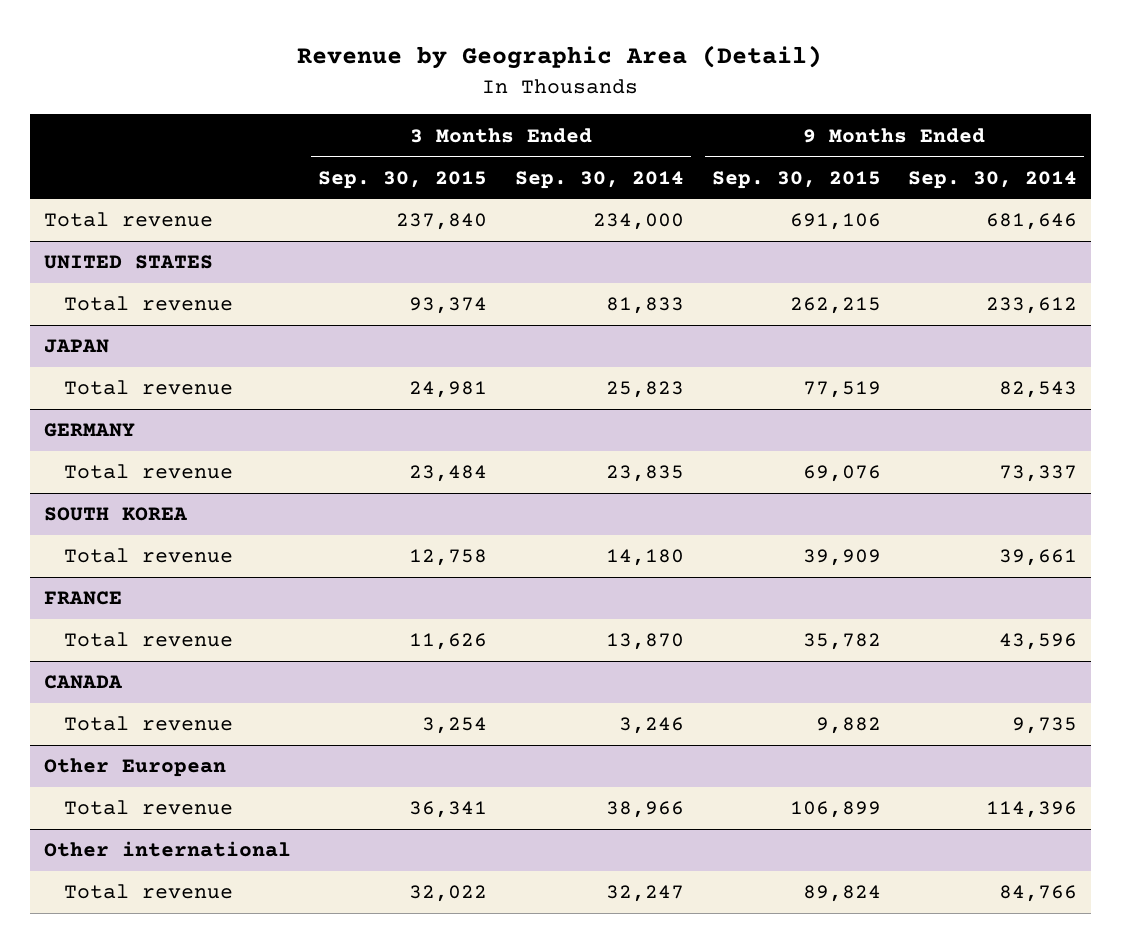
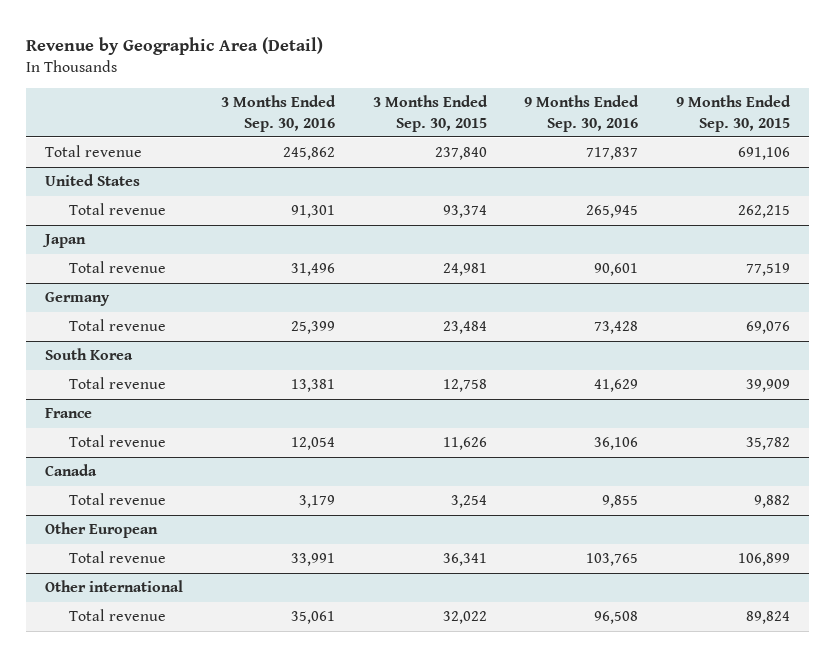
- | 3 Months Ended Sep. 30, 2015 | 3 Months Ended Sep. 30, 2014 | 9 Months Ended Sep. 30, 2015 | 9 Months Ended Sep. 30, 2014
+ | 3 Months Ended Sep. 30, 2016 | 3 Months Ended Sep. 30, 2015 | 9 Months Ended Sep. 30, 2016 | 9 Months Ended Sep. 30, 2015
- UNITED STATES
+ United States
- JAPAN
+ Japan
- GERMANY
+ Germany
- SOUTH KOREA
+ South Korea
- FRANCE
+ France
- CANADA
+ Canada

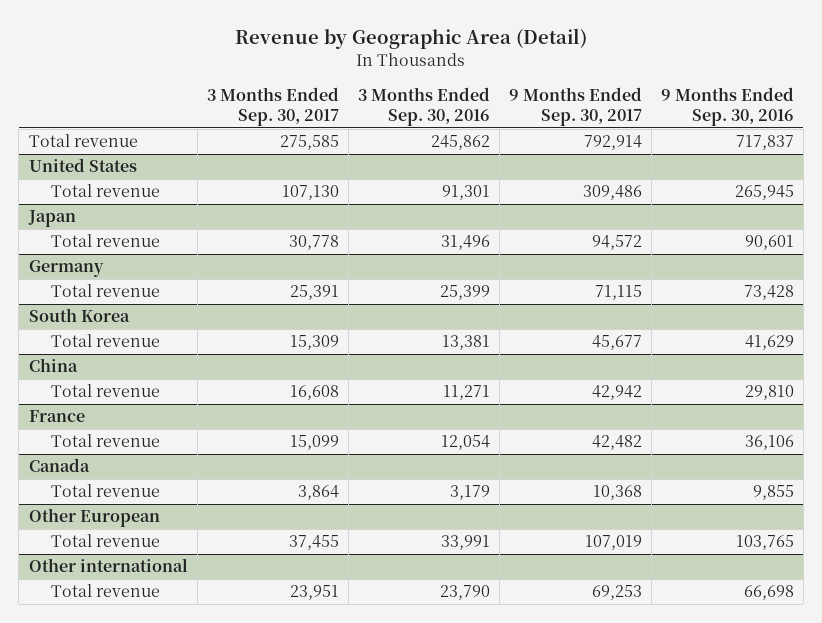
- | 3 Months Ended Sep. 30, 2016 | 3 Months Ended Sep. 30, 2015 | 9 Months Ended Sep. 30, 2016 | 9 Months Ended Sep. 30, 2015
+ | 3 Months Ended Sep. 30, 2017 | 3 Months Ended Sep. 30, 2016 | 9 Months Ended Sep. 30, 2017 | 9 Months Ended Sep. 30, 2016
+ China
+ Total revenue | 16,608 | 11,271 | 42,942 | 29,810
@ Other international
- Total revenue | 35,061 | 32,022 | 96,508 | 89,824
+ Total revenue | 23,951 | 23,790 | 69,253 | 66,698

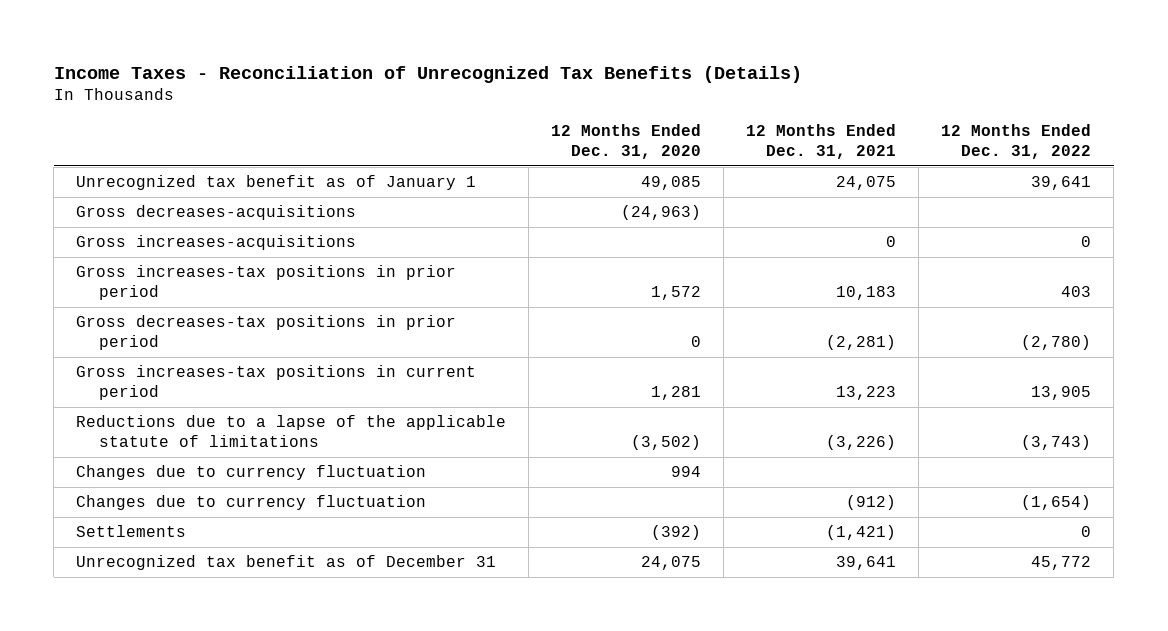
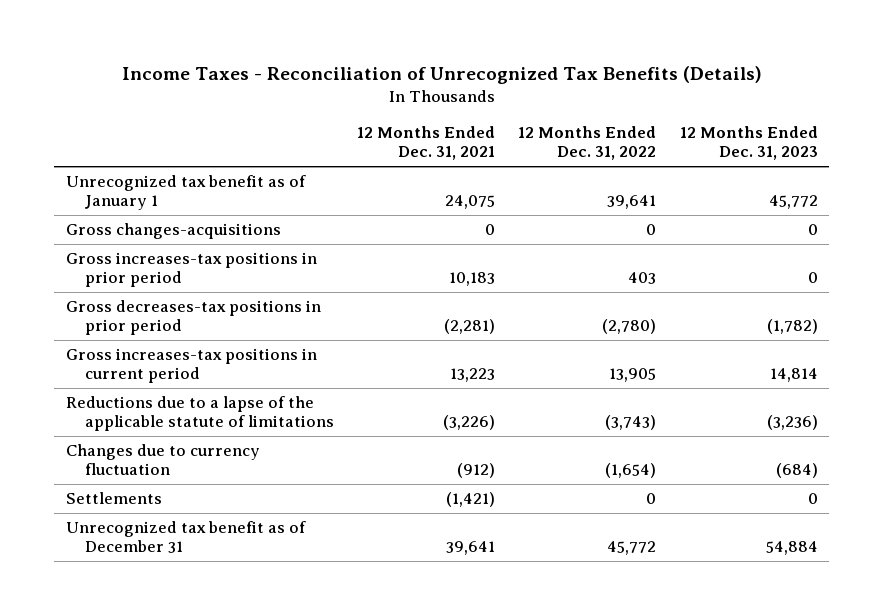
- | 12 Months Ended Dec. 31, 2020 | 12 Months Ended Dec. 31, 2021 | 12 Months Ended Dec. 31, 2022
+ | 12 Months Ended Dec. 31, 2021 | 12 Months Ended Dec. 31, 2022 | 12 Months Ended Dec. 31, 2023
- Gross decreases-acquisitions | (24,963) | |
- Gross increases-acquisitions | | 0 | 0
+ Gross changes-acquisitions | 0 | 0 | 0
- Changes due to currency fluctuation | 994 | |

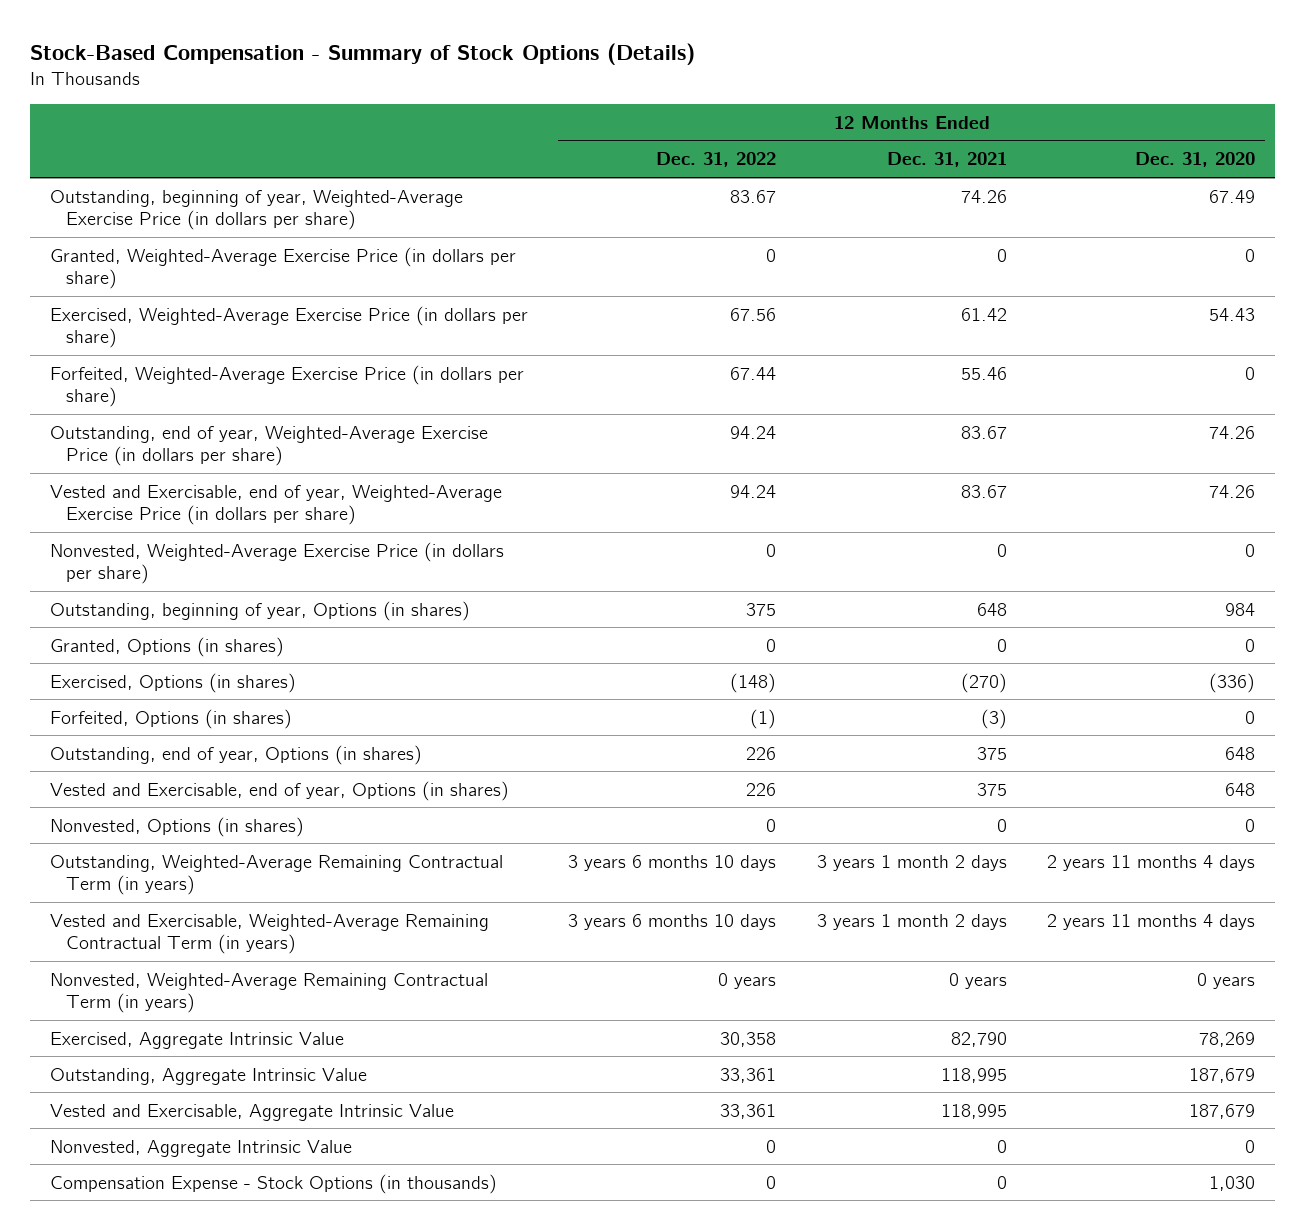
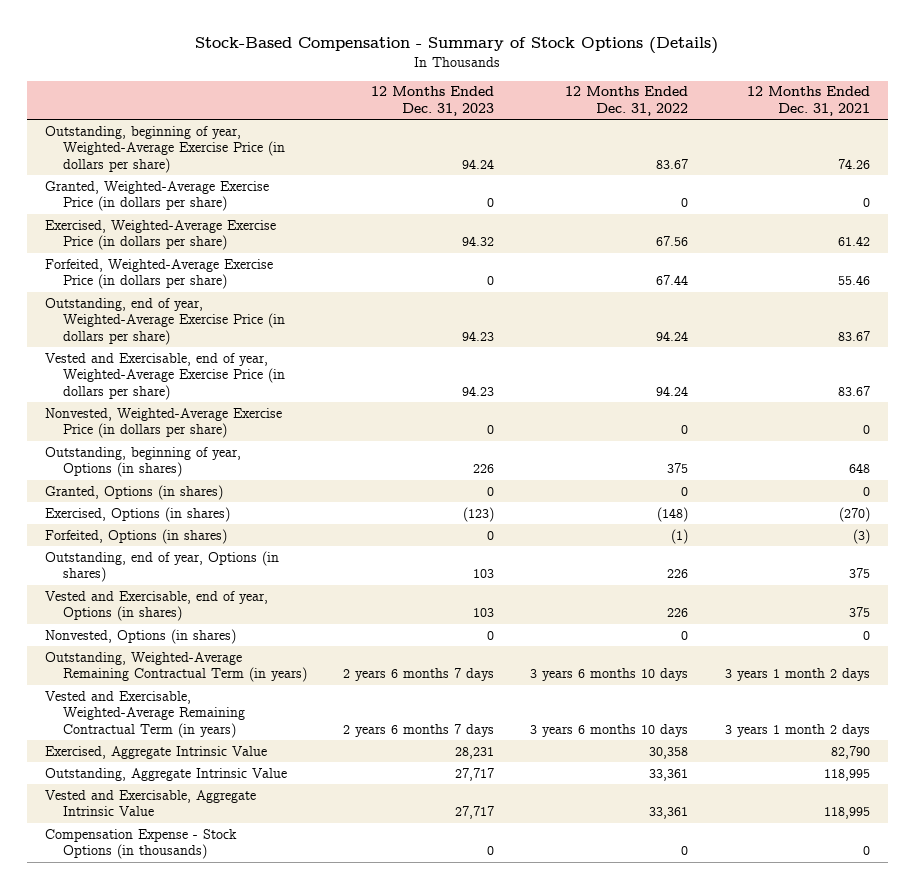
- | 12 Months Ended Dec. 31, 2022 | 12 Months Ended Dec. 31, 2021 | 12 Months Ended Dec. 31, 2020
+ | 12 Months Ended Dec. 31, 2023 | 12 Months Ended Dec. 31, 2022 | 12 Months Ended Dec. 31, 2021
- Nonvested, Weighted-Average Remaining Contractual Term (in years) | 0 years | 0 years | 0 years
- Nonvested, Aggregate Intrinsic Value | 0 | 0 | 0

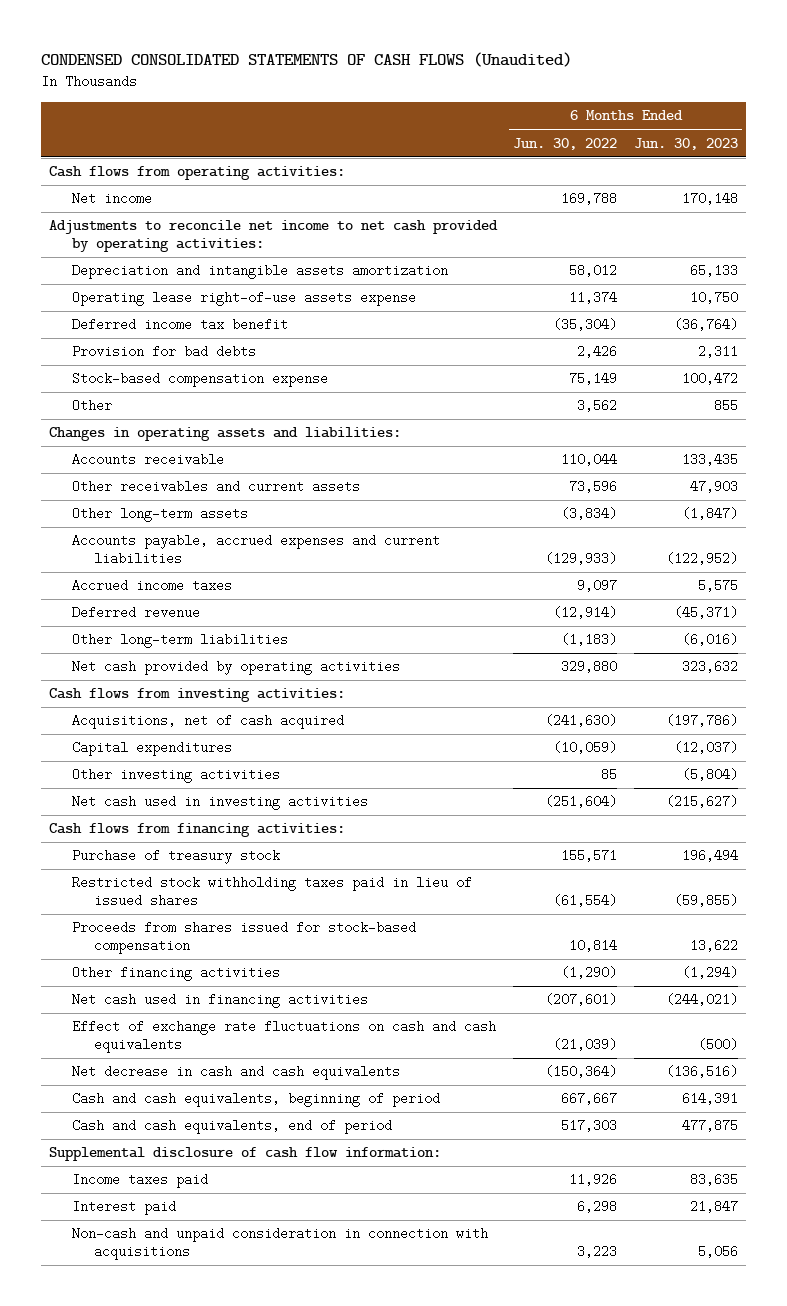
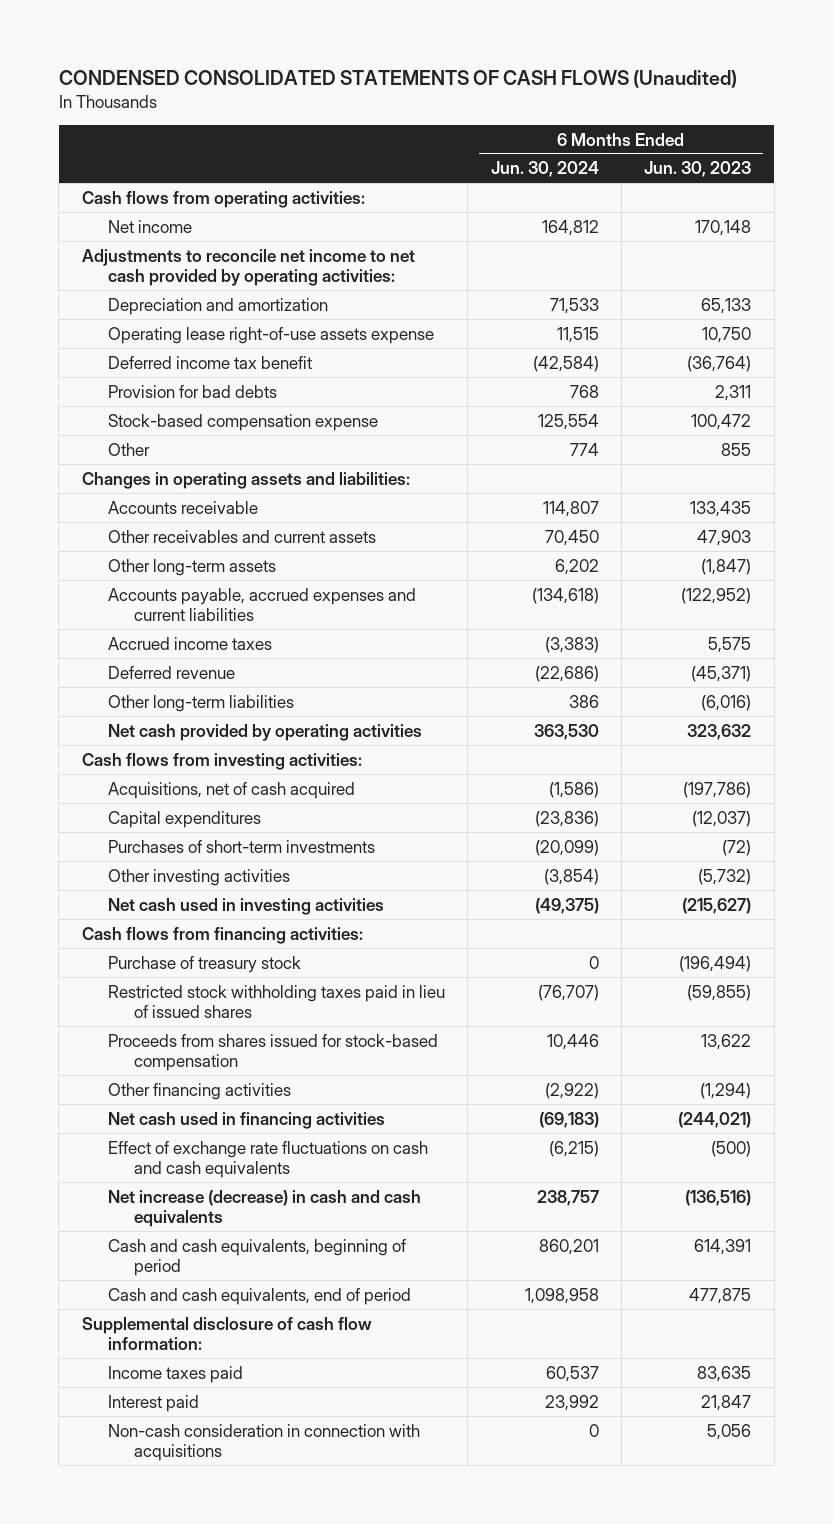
- | 6 Months Ended Jun. 30, 2022 | 6 Months Ended Jun. 30, 2023
+ | 6 Months Ended Jun. 30, 2024 | 6 Months Ended Jun. 30, 2023
- Depreciation and intangible assets amortization | 58,012 | 65,133
+ Depreciation and amortization | 71,533 | 65,133
- Other investing activities | 85 | (5,804)
+ Purchases of short-term investments | (20,099) | (72)
+ Other investing activities | (3,854) | (5,732)
- Purchase of treasury stock | 155,571 | 196,494
+ Purchase of treasury stock | 0 | (196,494)
- Net decrease in cash and cash equivalents | (150,364) | (136,516)
+ Net increase (decrease) in cash and cash equivalents | 238,757 | (136,516)
- Non-cash and unpaid consideration in connection with acquisitions | 3,223 | 5,056
+ Non-cash consideration in connection with acquisitions | 0 | 5,056

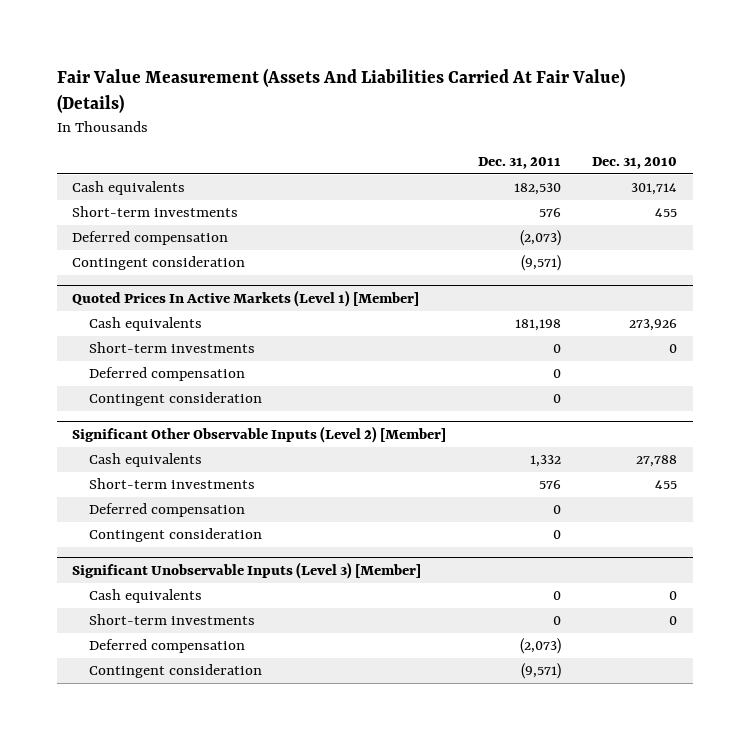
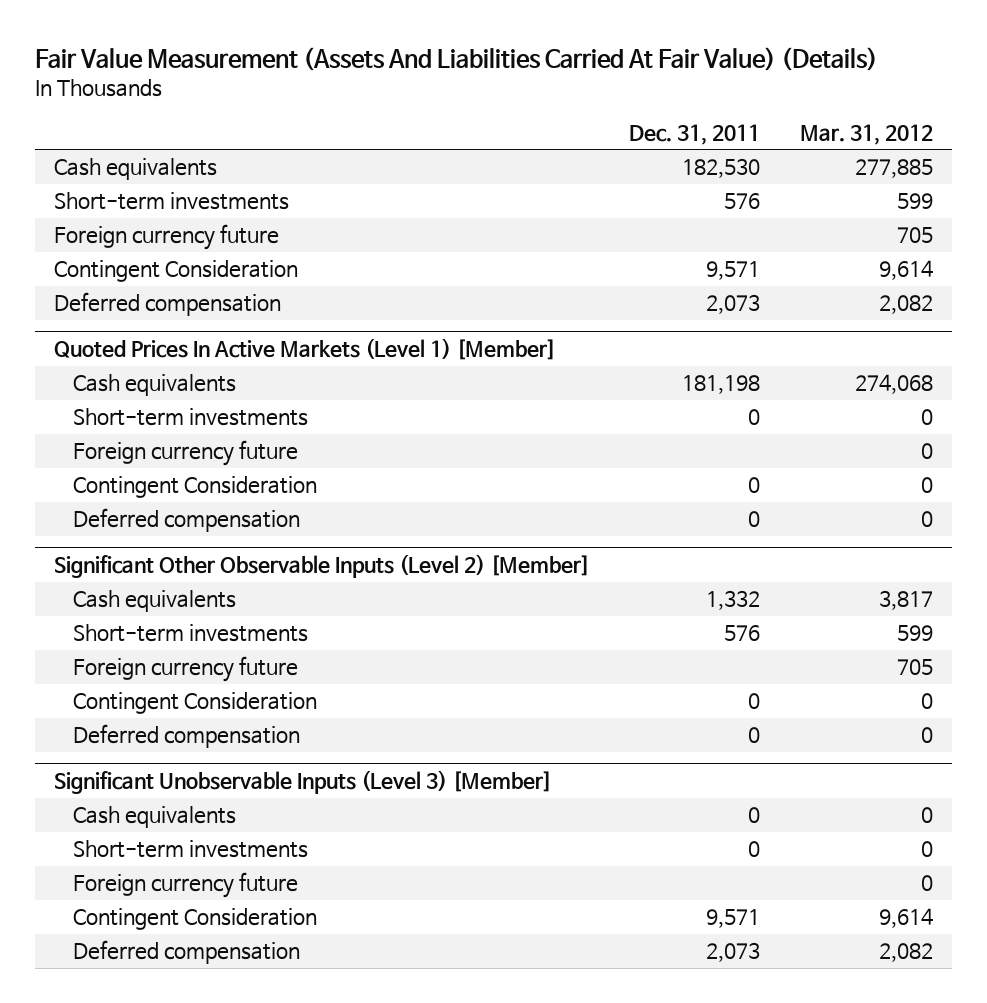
- | Dec. 31, 2011 | Dec. 31, 2010
+ | Dec. 31, 2011 | Mar. 31, 2012
- Deferred compensation | (2,073) |
- Contingent consideration | (9,571) |
+ Foreign currency future | | 705
+ Contingent Consideration | 9,571 | 9,614
+ Deferred compensation | 2,073 | 2,082
@ Quoted Prices In Active Markets (Level 1) [Member]
+ Foreign currency future | | 0
+ Contingent Consideration | 0 | 0
- Contingent consideration | 0 |
@ Significant Other Observable Inputs (Level 2) [Member]
+ Foreign currency future | | 705
+ Contingent Consideration | 0 | 0
- Contingent consideration | 0 |
@ Significant Unobservable Inputs (Level 3) [Member]
- Deferred compensation | (2,073) |
- Contingent consideration | (9,571) |
+ Foreign currency future | | 0
+ Contingent Consideration | 9,571 | 9,614
+ Deferred compensation | 2,073 | 2,082

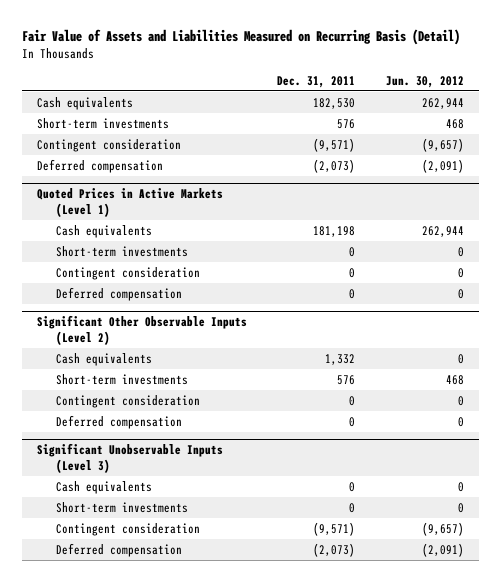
- Fair Value Measurement (Assets And Liabilities Carried At Fair Value) (Details)
+ Fair Value of Assets and Liabilities Measured on Recurring Basis (Detail)
- | Dec. 31, 2011 | Mar. 31, 2012
+ | Dec. 31, 2011 | Jun. 30, 2012
- Foreign currency future | | 705
- Contingent Consideration | 9,571 | 9,614
- Deferred compensation | 2,073 | 2,082
- Quoted Prices In Active Markets (Level 1) [Member]
+ Contingent consideration | (9,571) | (9,657)
+ Deferred compensation | (2,073) | (2,091)
+ Quoted Prices in Active Markets (Level 1)
- Foreign currency future | | 0
- Contingent Consideration | 0 | 0
+ Contingent consideration | 0 | 0
- Significant Other Observable Inputs (Level 2) [Member]
+ Significant Other Observable Inputs (Level 2)
- Foreign currency future | | 705
- Contingent Consideration | 0 | 0
+ Contingent consideration | 0 | 0
- Significant Unobservable Inputs (Level 3) [Member]
+ Significant Unobservable Inputs (Level 3)
- Foreign currency future | | 0
- Contingent Consideration | 9,571 | 9,614
- Deferred compensation | 2,073 | 2,082
+ Contingent consideration | (9,571) | (9,657)
+ Deferred compensation | (2,073) | (2,091)

